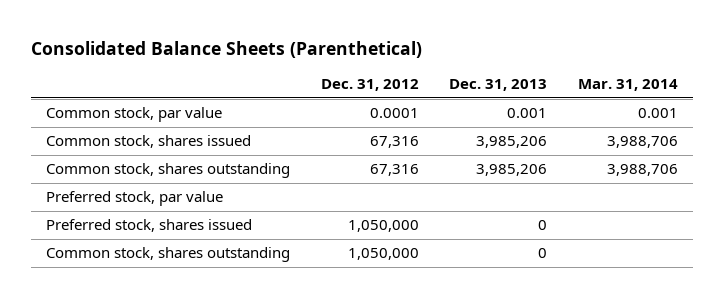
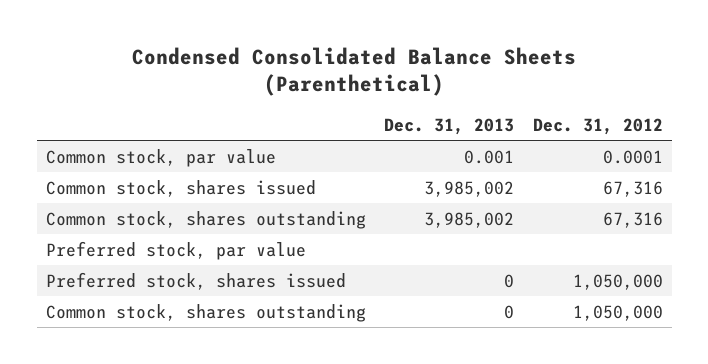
- Consolidated Balance Sheets (Parenthetical)
+ Condensed Consolidated Balance Sheets (Parenthetical)
- | Dec. 31, 2012 | Dec. 31, 2013 | Mar. 31, 2014
+ | Dec. 31, 2013 | Dec. 31, 2012
- Common stock, shares issued | 67,316 | 3,985,206 | 3,988,706
- Common stock, shares outstanding | 67,316 | 3,985,206 | 3,988,706
+ Common stock, shares issued | 3,985,002 | 67,316
+ Common stock, shares outstanding | 3,985,002 | 67,316

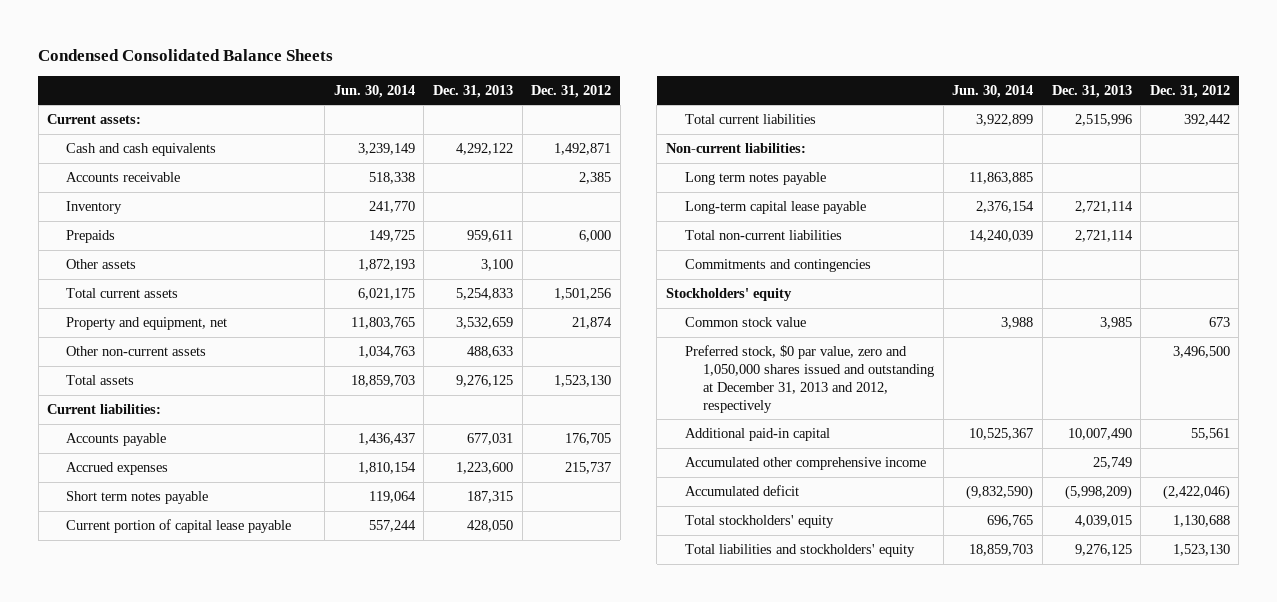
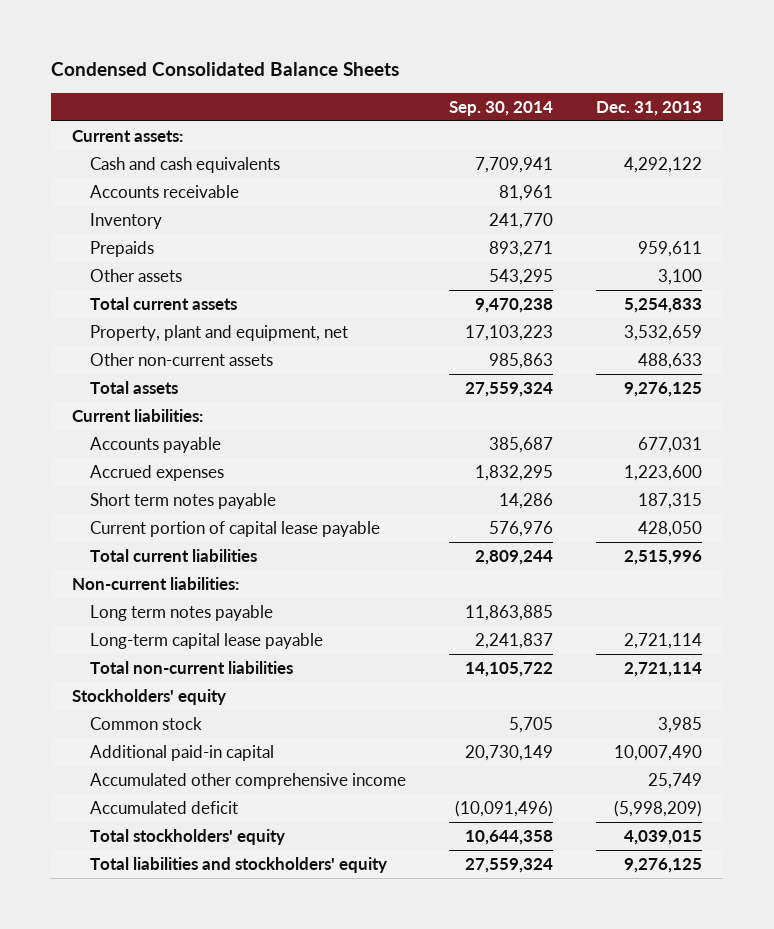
- | Jun. 30, 2014 | Dec. 31, 2013 | Dec. 31, 2012
+ | Sep. 30, 2014 | Dec. 31, 2013
- Property and equipment, net | 11,803,765 | 3,532,659 | 21,874
+ Property, plant and equipment, net | 17,103,223 | 3,532,659
- Commitments and contingencies
- Common stock value | 3,988 | 3,985 | 673
- Preferred stock, $0 par value, zero and 1,050,000 shares issued and outstanding at December 31, 2013 and 2012, respectively | | | 3,496,500
+ Common stock | 5,705 | 3,985

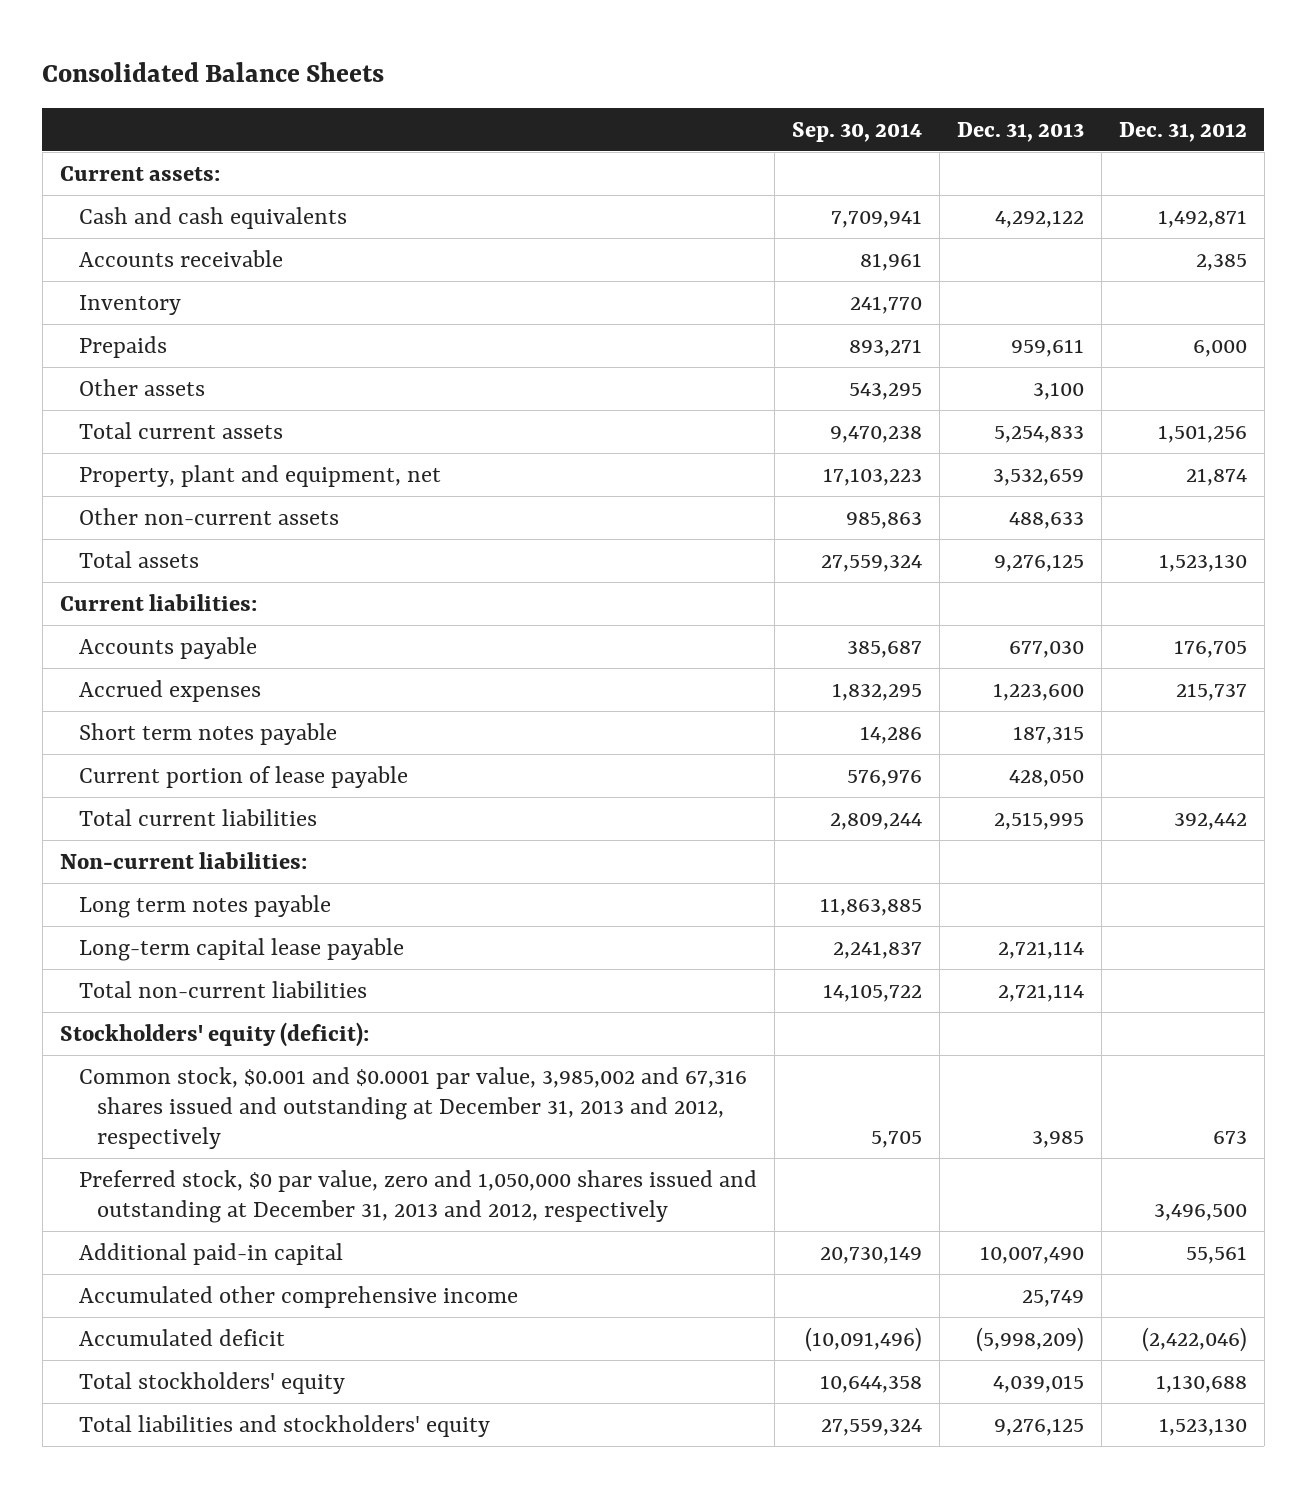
- Condensed Consolidated Balance Sheets
+ Consolidated Balance Sheets
- | Sep. 30, 2014 | Dec. 31, 2013
+ | Sep. 30, 2014 | Dec. 31, 2013 | Dec. 31, 2012
- Accounts payable | 385,687 | 677,031
+ Accounts payable | 385,687 | 677,030 | 176,705
- Current portion of capital lease payable | 576,976 | 428,050
- Total current liabilities | 2,809,244 | 2,515,996
+ Current portion of lease payable | 576,976 | 428,050 |
+ Total current liabilities | 2,809,244 | 2,515,995 | 392,442
- Stockholders' equity
- Common stock | 5,705 | 3,985
+ Stockholders' equity (deficit):
+ Common stock, $0.001 and $0.0001 par value, 3,985,002 and 67,316 shares issued and outstanding at December 31, 2013 and 2012, respectively | 5,705 | 3,985 | 673
+ Preferred stock, $0 par value, zero and 1,050,000 shares issued and outstanding at December 31, 2013 and 2012, respectively | | | 3,496,500

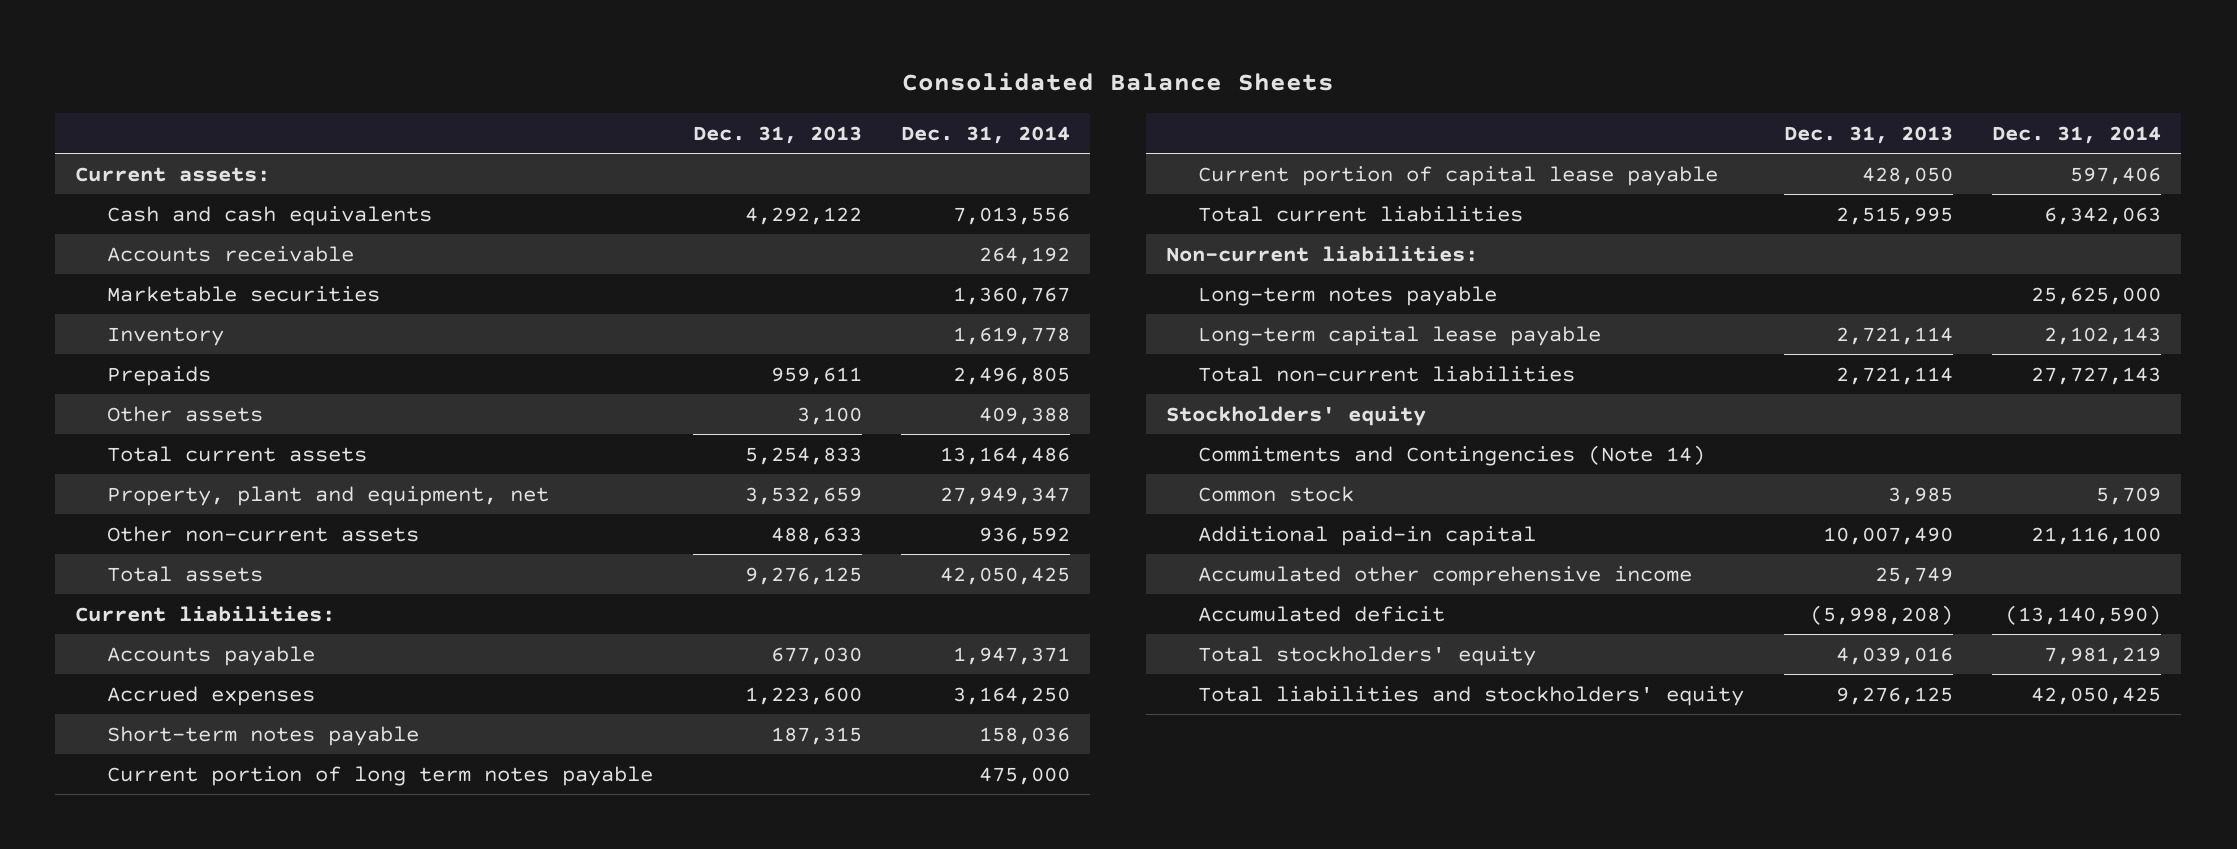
- | Sep. 30, 2014 | Dec. 31, 2013 | Dec. 31, 2012
+ | Dec. 31, 2013 | Dec. 31, 2014
+ Marketable securities | | 1,360,767
- Short term notes payable | 14,286 | 187,315 |
- Current portion of lease payable | 576,976 | 428,050 |
+ Short-term notes payable | 187,315 | 158,036
+ Current portion of long term notes payable | | 475,000
+ Current portion of capital lease payable | 428,050 | 597,406
- Long term notes payable | 11,863,885 | |
+ Long-term notes payable | | 25,625,000
- Stockholders' equity (deficit):
- Common stock, $0.001 and $0.0001 par value, 3,985,002 and 67,316 shares issued and outstanding at December 31, 2013 and 2012, respectively | 5,705 | 3,985 | 673
- Preferred stock, $0 par value, zero and 1,050,000 shares issued and outstanding at December 31, 2013 and 2012, respectively | | | 3,496,500
+ Stockholders' equity
+ Commitments and Contingencies (Note 14)
+ Common stock | 3,985 | 5,709
- Accumulated deficit | (10,091,496) | (5,998,209) | (2,422,046)
- Total stockholders' equity | 10,644,358 | 4,039,015 | 1,130,688
+ Accumulated deficit | (5,998,208) | (13,140,590)
+ Total stockholders' equity | 4,039,016 | 7,981,219

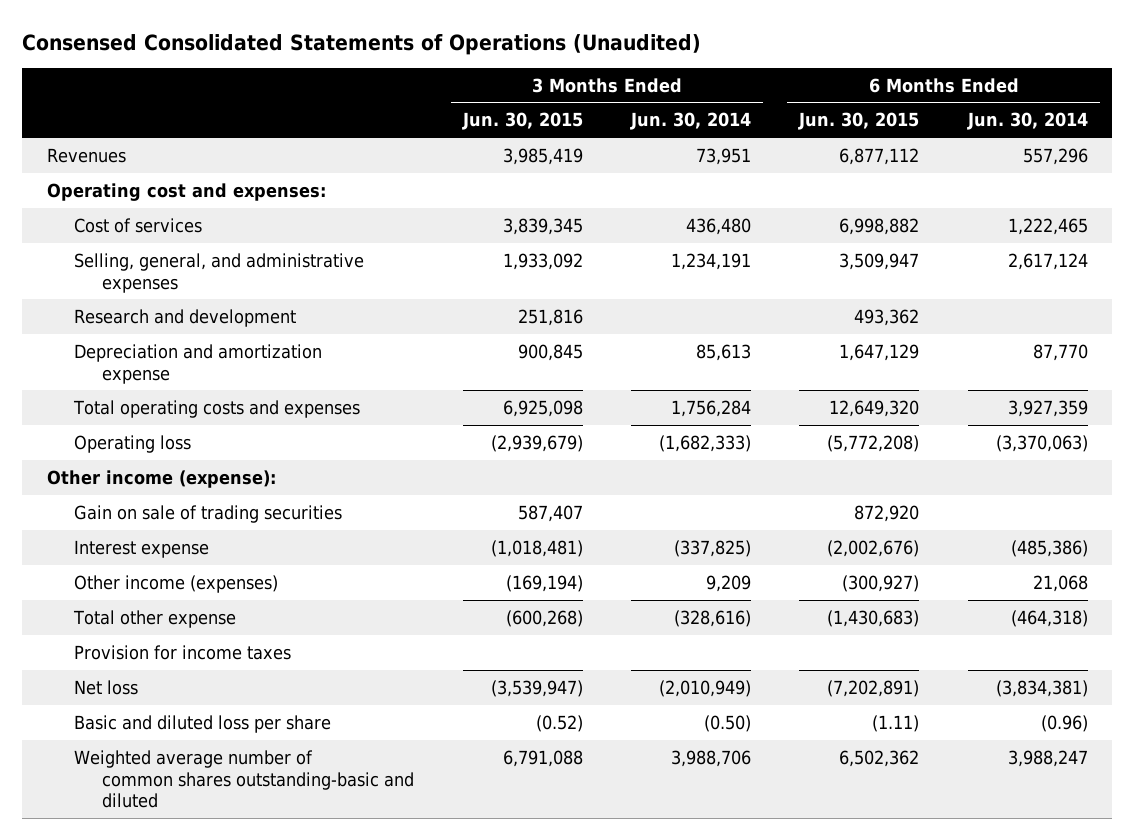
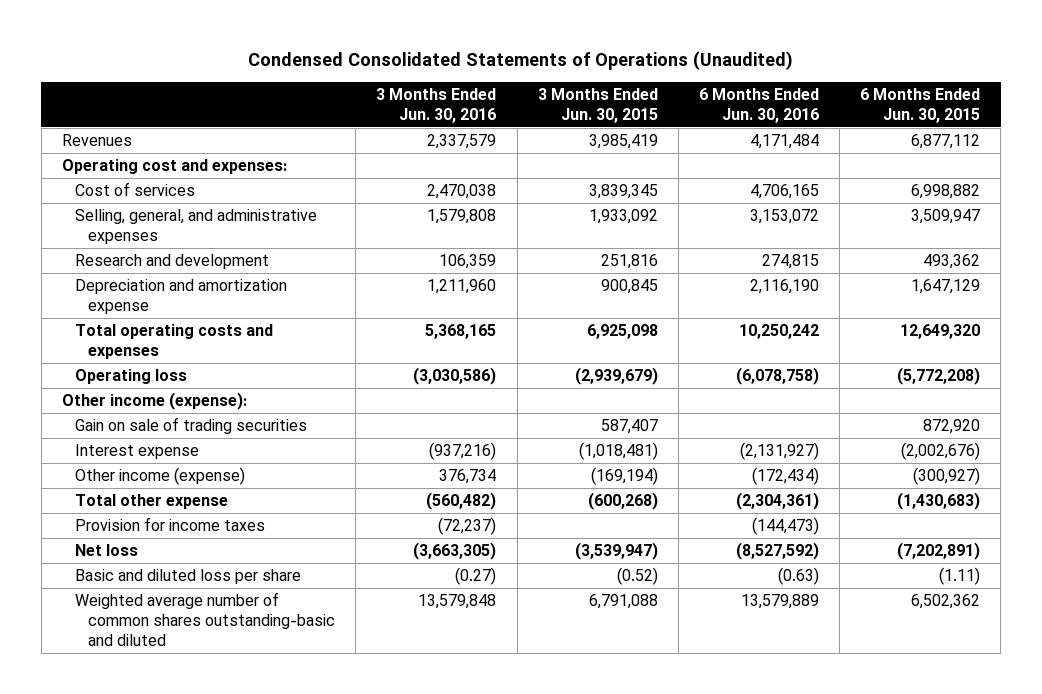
- Consensed Consolidated Statements of Operations (Unaudited)
+ Condensed Consolidated Statements of Operations (Unaudited)
- | 3 Months Ended Jun. 30, 2015 | 3 Months Ended Jun. 30, 2014 | 6 Months Ended Jun. 30, 2015 | 6 Months Ended Jun. 30, 2014
+ | 3 Months Ended Jun. 30, 2016 | 3 Months Ended Jun. 30, 2015 | 6 Months Ended Jun. 30, 2016 | 6 Months Ended Jun. 30, 2015
- Other income (expenses) | (169,194) | 9,209 | (300,927) | 21,068
+ Other income (expense) | 376,734 | (169,194) | (172,434) | (300,927)

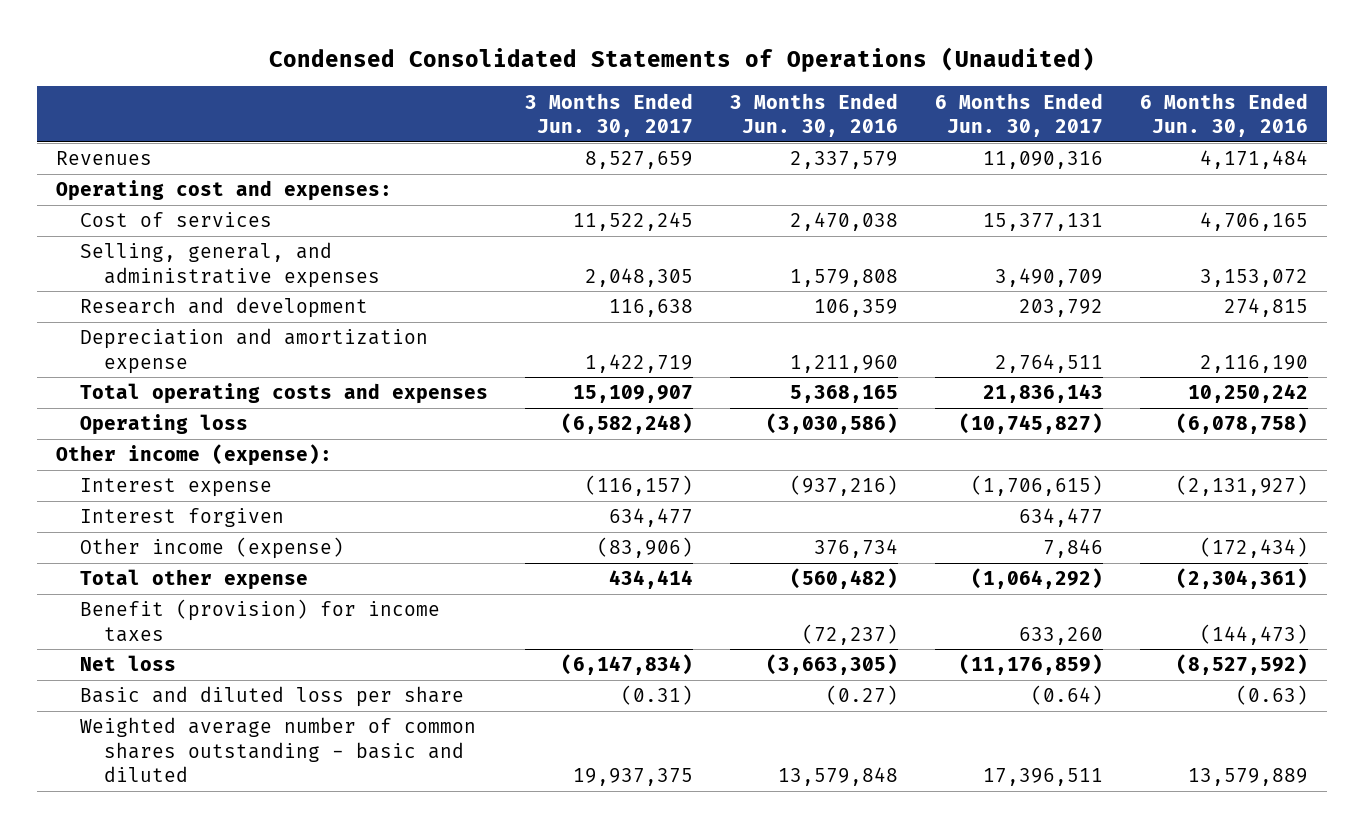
- | 3 Months Ended Jun. 30, 2016 | 3 Months Ended Jun. 30, 2015 | 6 Months Ended Jun. 30, 2016 | 6 Months Ended Jun. 30, 2015
+ | 3 Months Ended Jun. 30, 2017 | 3 Months Ended Jun. 30, 2016 | 6 Months Ended Jun. 30, 2017 | 6 Months Ended Jun. 30, 2016
- Gain on sale of trading securities | | 587,407 | | 872,920
+ Interest forgiven | 634,477 | | 634,477 |
- Provision for income taxes | (72,237) | | (144,473) |
+ Benefit (provision) for income taxes | | (72,237) | 633,260 | (144,473)
- Weighted average number of common shares outstanding-basic and diluted | 13,579,848 | 6,791,088 | 13,579,889 | 6,502,362
+ Weighted average number of common shares outstanding - basic and diluted | 19,937,375 | 13,579,848 | 17,396,511 | 13,579,889

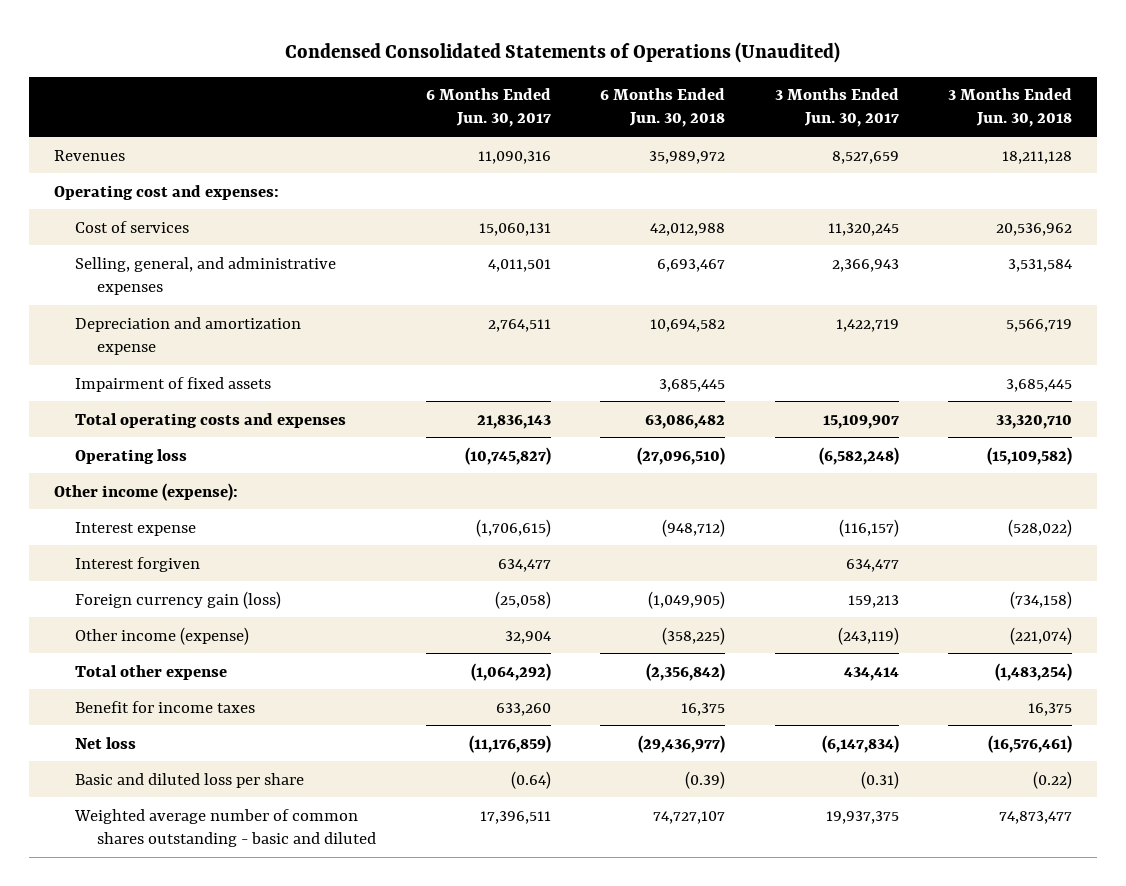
- | 3 Months Ended Jun. 30, 2017 | 3 Months Ended Jun. 30, 2016 | 6 Months Ended Jun. 30, 2017 | 6 Months Ended Jun. 30, 2016
+ | 6 Months Ended Jun. 30, 2017 | 6 Months Ended Jun. 30, 2018 | 3 Months Ended Jun. 30, 2017 | 3 Months Ended Jun. 30, 2018
- Cost of services | 11,522,245 | 2,470,038 | 15,377,131 | 4,706,165
- Selling, general, and administrative expenses | 2,048,305 | 1,579,808 | 3,490,709 | 3,153,072
- Research and development | 116,638 | 106,359 | 203,792 | 274,815
+ Cost of services | 15,060,131 | 42,012,988 | 11,320,245 | 20,536,962
+ Selling, general, and administrative expenses | 4,011,501 | 6,693,467 | 2,366,943 | 3,531,584
+ Impairment of fixed assets | | 3,685,445 | | 3,685,445
- Other income (expense) | (83,906) | 376,734 | 7,846 | (172,434)
+ Foreign currency gain (loss) | (25,058) | (1,049,905) | 159,213 | (734,158)
+ Other income (expense) | 32,904 | (358,225) | (243,119) | (221,074)
- Benefit (provision) for income taxes | | (72,237) | 633,260 | (144,473)
+ Benefit for income taxes | 633,260 | 16,375 | | 16,375

